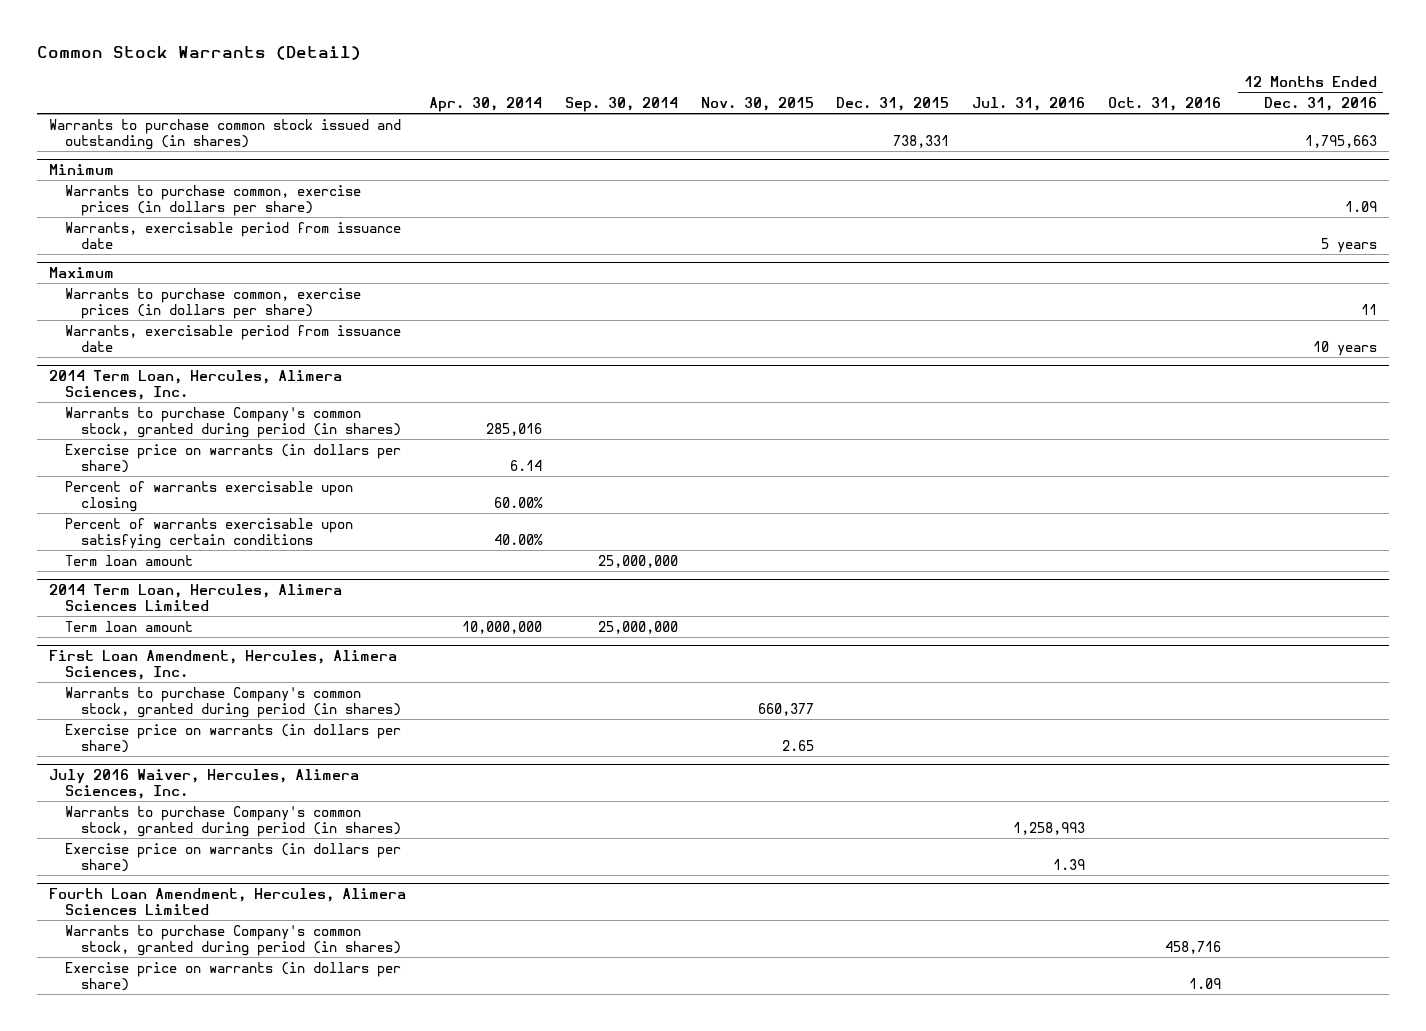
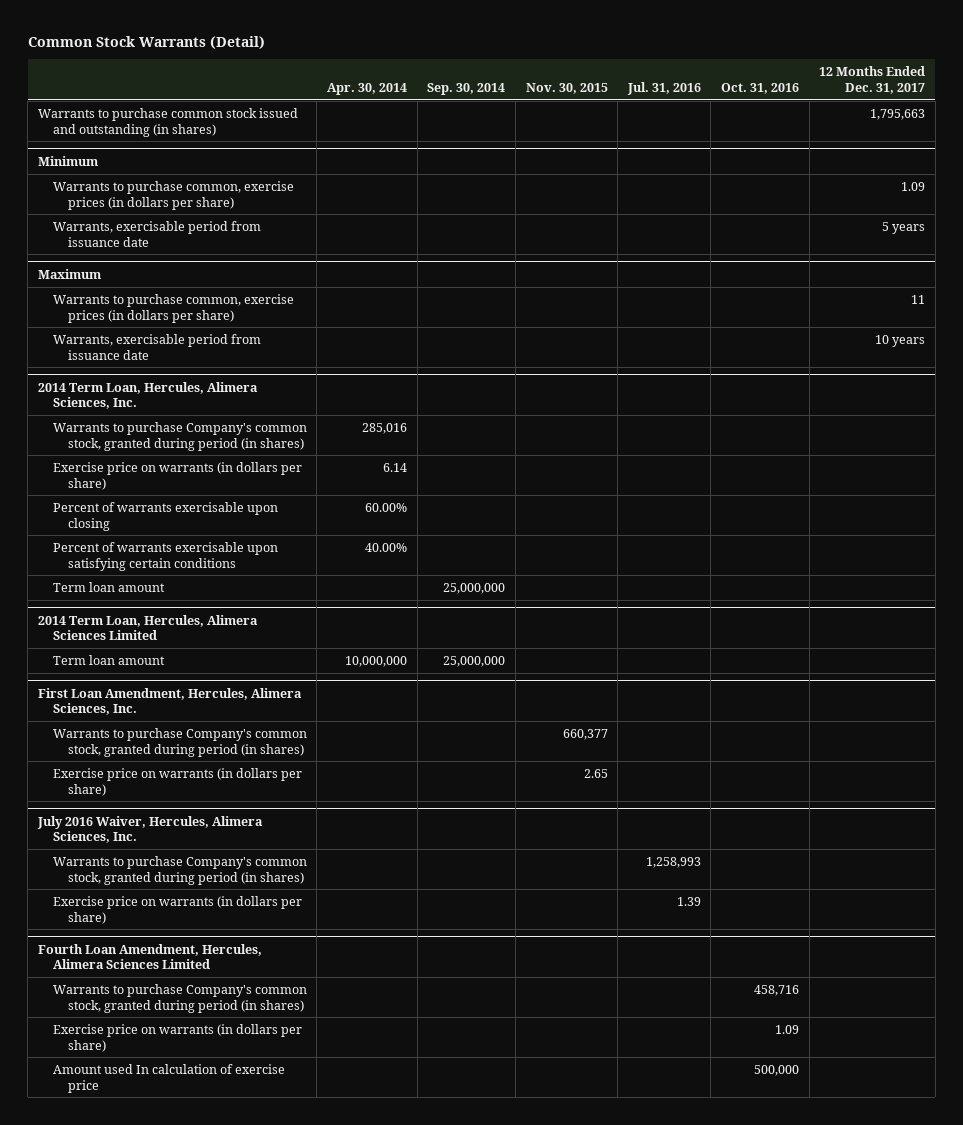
- | Apr. 30, 2014 | Sep. 30, 2014 | Nov. 30, 2015 | Dec. 31, 2015 | Jul. 31, 2016 | Oct. 31, 2016 | 12 Months Ended Dec. 31, 2016
+ | Apr. 30, 2014 | Sep. 30, 2014 | Nov. 30, 2015 | Jul. 31, 2016 | Oct. 31, 2016 | 12 Months Ended Dec. 31, 2017
@ Fourth Loan Amendment, Hercules, Alimera Sciences Limited
+ Amount used In calculation of exercise price | | | | | 500,000 |

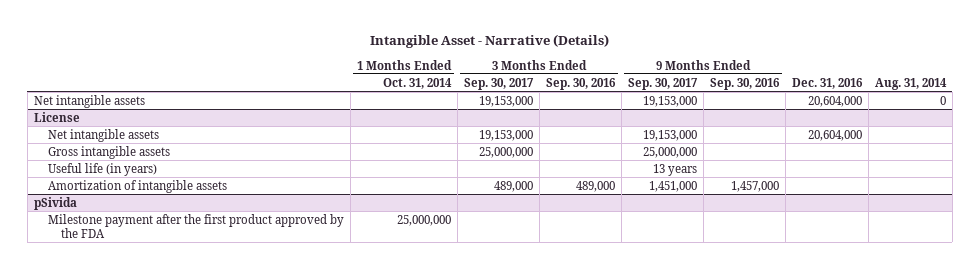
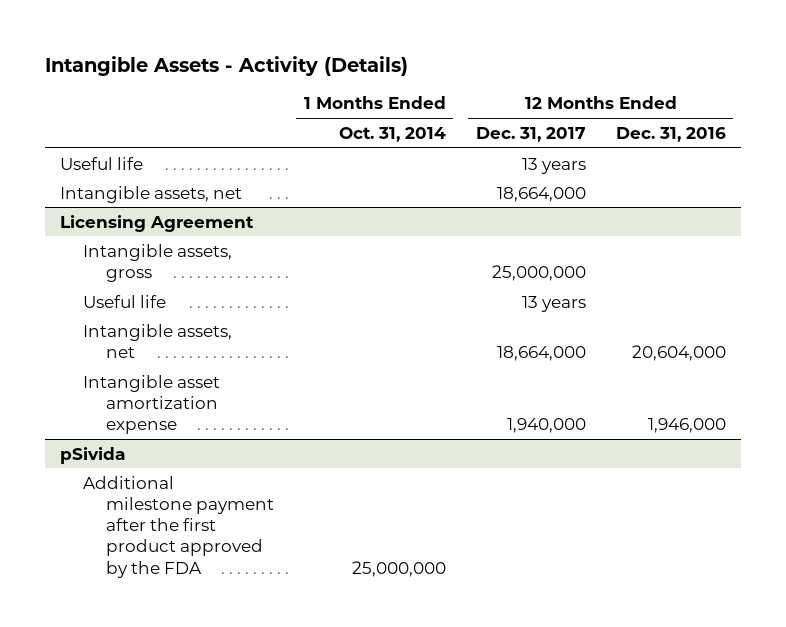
- Intangible Asset - Narrative (Details)
+ Intangible Assets - Activity (Details)
- | 1 Months Ended Oct. 31, 2014 | 3 Months Ended Sep. 30, 2017 | 3 Months Ended Sep. 30, 2016 | 9 Months Ended Sep. 30, 2017 | 9 Months Ended Sep. 30, 2016 | Dec. 31, 2016 | Aug. 31, 2014
+ | 1 Months Ended Oct. 31, 2014 | 12 Months Ended Dec. 31, 2017 | 12 Months Ended Dec. 31, 2016
- Net intangible assets | | 19,153,000 | | 19,153,000 | | 20,604,000 | 0
- License
- Net intangible assets | | 19,153,000 | | 19,153,000 | | 20,604,000 |
- Gross intangible assets | | 25,000,000 | | 25,000,000 | | |
- Useful life (in years) | | | | 13 years | | |
- Amortization of intangible assets | | 489,000 | 489,000 | 1,451,000 | 1,457,000 | |
+ Useful life | | 13 years |
+ Intangible assets, net | | 18,664,000 |
+ Licensing Agreement
+ Intangible assets, gross | | 25,000,000 |
+ Useful life | | 13 years |
+ Intangible assets, net | | 18,664,000 | 20,604,000
+ Intangible asset amortization expense | | 1,940,000 | 1,946,000
@ pSivida
- Milestone payment after the first product approved by the FDA | 25,000,000 | | | | | |
+ Additional milestone payment after the first product approved by the FDA | 25,000,000 | |

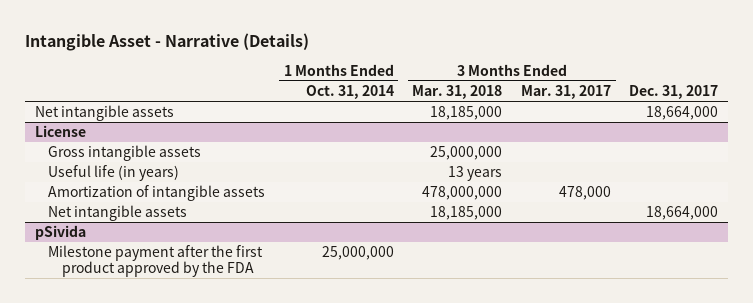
- Intangible Assets - Activity (Details)
+ Intangible Asset - Narrative (Details)
- | 1 Months Ended Oct. 31, 2014 | 12 Months Ended Dec. 31, 2017 | 12 Months Ended Dec. 31, 2016
+ | 1 Months Ended Oct. 31, 2014 | 3 Months Ended Mar. 31, 2018 | 3 Months Ended Mar. 31, 2017 | Dec. 31, 2017
- Useful life | | 13 years |
- Intangible assets, net | | 18,664,000 |
- Licensing Agreement
- Intangible assets, gross | | 25,000,000 |
- Useful life | | 13 years |
- Intangible assets, net | | 18,664,000 | 20,604,000
- Intangible asset amortization expense | | 1,940,000 | 1,946,000
+ Net intangible assets | | 18,185,000 | | 18,664,000
+ License
+ Gross intangible assets | | 25,000,000 | |
+ Useful life (in years) | | 13 years | |
+ Amortization of intangible assets | | 478,000,000 | 478,000 |
+ Net intangible assets | | 18,185,000 | | 18,664,000
@ pSivida
- Additional milestone payment after the first product approved by the FDA | 25,000,000 | |
+ Milestone payment after the first product approved by the FDA | 25,000,000 | | |

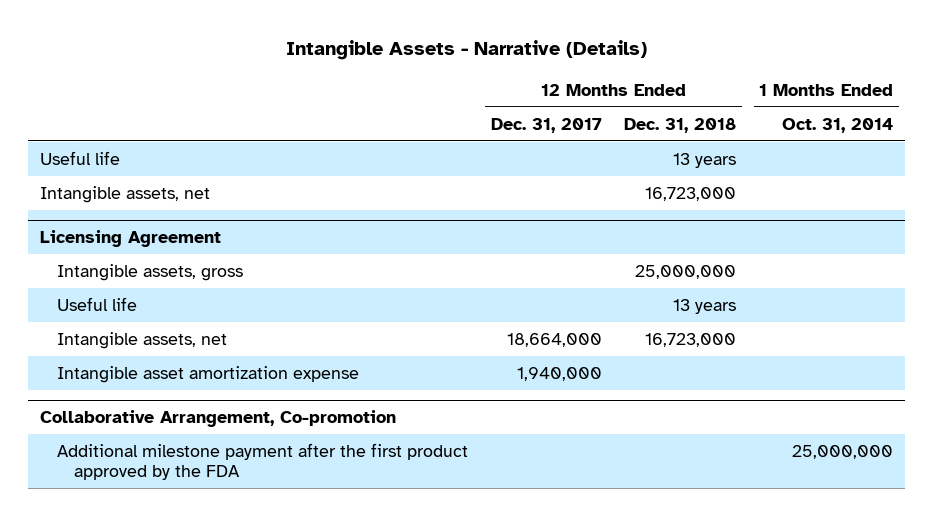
- Intangible Asset - Narrative (Details)
+ Intangible Assets - Narrative (Details)
- | 1 Months Ended Oct. 31, 2014 | 3 Months Ended Mar. 31, 2018 | 3 Months Ended Mar. 31, 2017 | Dec. 31, 2017
+ | 12 Months Ended Dec. 31, 2017 | 12 Months Ended Dec. 31, 2018 | 1 Months Ended Oct. 31, 2014
- Net intangible assets | | 18,185,000 | | 18,664,000
- License
- Gross intangible assets | | 25,000,000 | |
- Useful life (in years) | | 13 years | |
- Amortization of intangible assets | | 478,000,000 | 478,000 |
- Net intangible assets | | 18,185,000 | | 18,664,000
- pSivida
- Milestone payment after the first product approved by the FDA | 25,000,000 | | |
+ Useful life | | 13 years |
+ Intangible assets, net | | 16,723,000 |
+ Licensing Agreement
+ Intangible assets, gross | | 25,000,000 |
+ Useful life | | 13 years |
+ Intangible assets, net | 18,664,000 | 16,723,000 |
+ Intangible asset amortization expense | 1,940,000 | |
+ Collaborative Arrangement, Co-promotion
+ Additional milestone payment after the first product approved by the FDA | | | 25,000,000

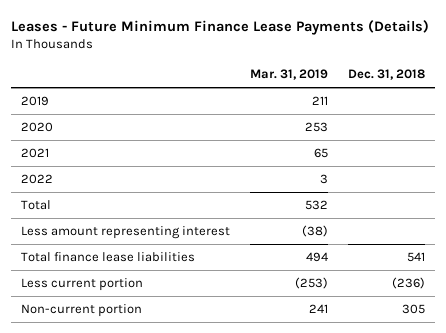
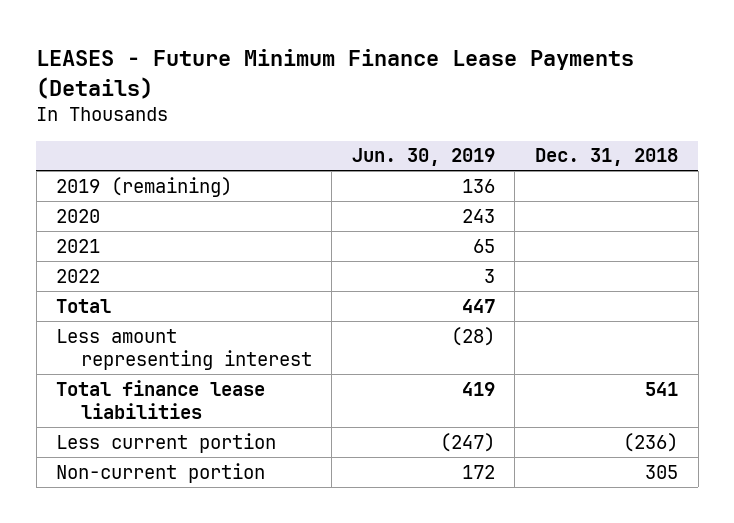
- Leases - Future Minimum Finance Lease Payments (Details)
+ LEASES - Future Minimum Finance Lease Payments (Details)
- | Mar. 31, 2019 | Dec. 31, 2018
+ | Jun. 30, 2019 | Dec. 31, 2018
- 2019 | 211 |
+ 2019 (remaining) | 136 |

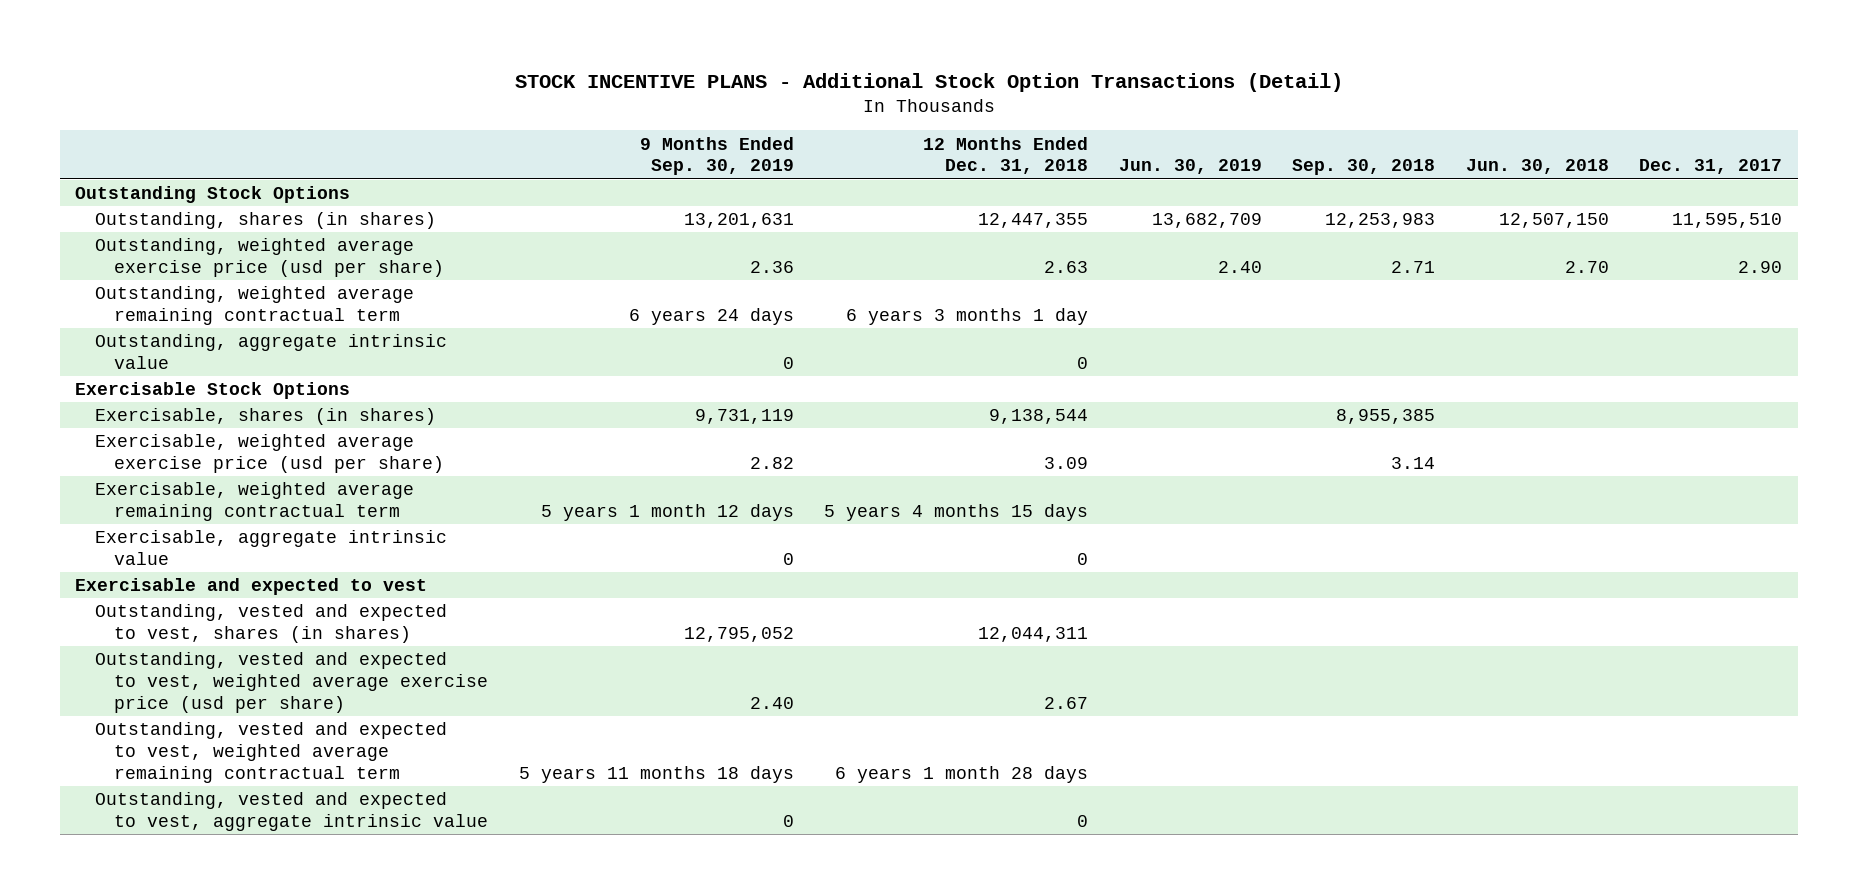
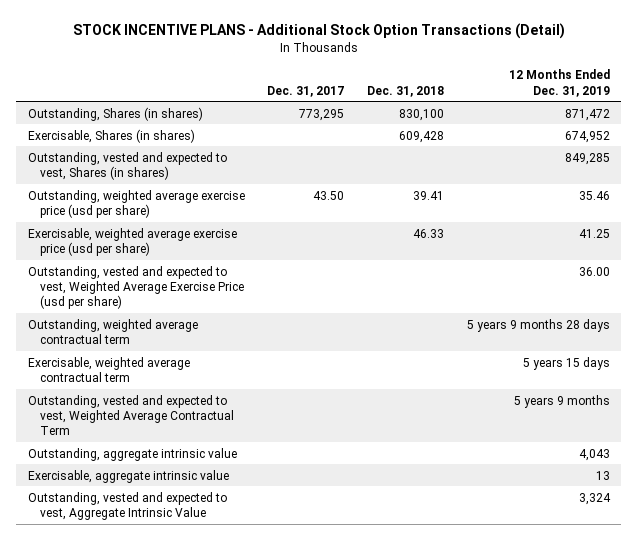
- | 9 Months Ended Sep. 30, 2019 | 12 Months Ended Dec. 31, 2018 | Jun. 30, 2019 | Sep. 30, 2018 | Jun. 30, 2018 | Dec. 31, 2017
+ | Dec. 31, 2017 | Dec. 31, 2018 | 12 Months Ended Dec. 31, 2019
- Outstanding Stock Options
- Outstanding, shares (in shares) | 13,201,631 | 12,447,355 | 13,682,709 | 12,253,983 | 12,507,150 | 11,595,510
- Outstanding, weighted average exercise price (usd per share) | 2.36 | 2.63 | 2.40 | 2.71 | 2.70 | 2.90
- Outstanding, weighted average remaining contractual term | 6 years 24 days | 6 years 3 months 1 day | | | |
- Exercisable Stock Options
- Exercisable, shares (in shares) | 9,731,119 | 9,138,544 | | 8,955,385 | |
+ Outstanding, Shares (in shares) | 773,295 | 830,100 | 871,472
+ Exercisable, Shares (in shares) | | 609,428 | 674,952
+ Outstanding, vested and expected to vest, Shares (in shares) | | | 849,285
+ Outstanding, weighted average exercise price (usd per share) | 43.50 | 39.41 | 35.46
- Exercisable, weighted average remaining contractual term | 5 years 1 month 12 days | 5 years 4 months 15 days | | | |
+ Outstanding, vested and expected to vest, Weighted Average Exercise Price (usd per share) | | | 36.00
+ Outstanding, weighted average contractual term | | | 5 years 9 months 28 days
+ Exercisable, weighted average contractual term | | | 5 years 15 days
+ Outstanding, vested and expected to vest, Weighted Average Contractual Term | | | 5 years 9 months
moved down: Outstanding, aggregate intrinsic value | | | 4,043
- Exercisable and expected to vest
- Outstanding, vested and expected to vest, shares (in shares) | 12,795,052 | 12,044,311 | | | |
- Outstanding, vested and expected to vest, weighted average exercise price (usd per share) | 2.40 | 2.67 | | | |
- Outstanding, vested and expected to vest, weighted average remaining contractual term | 5 years 11 months 18 days | 6 years 1 month 28 days | | | |
- Outstanding, vested and expected to vest, aggregate intrinsic value | 0 | 0 | | | |
+ Outstanding, vested and expected to vest, Aggregate Intrinsic Value | | | 3,324

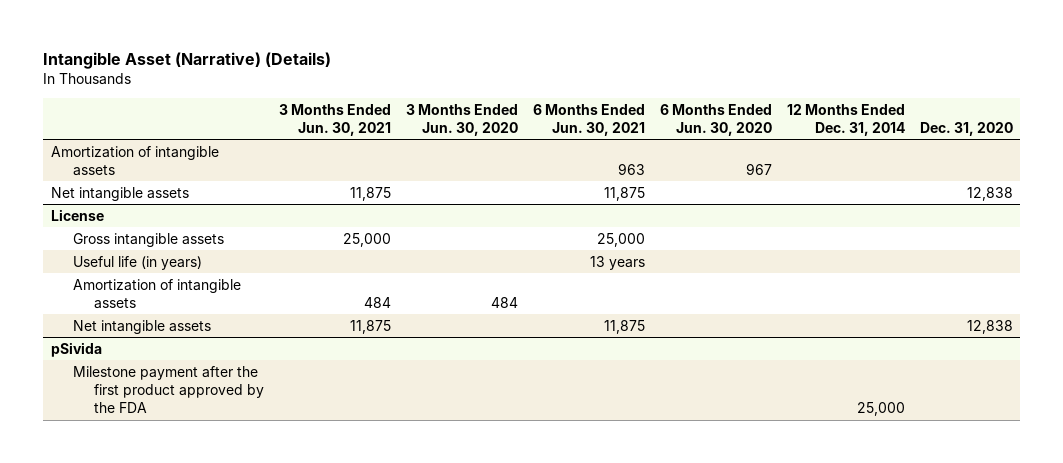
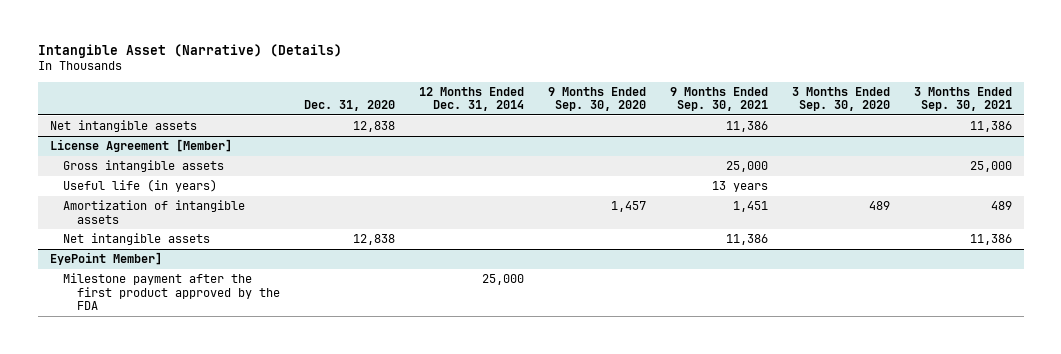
- | 3 Months Ended Jun. 30, 2021 | 3 Months Ended Jun. 30, 2020 | 6 Months Ended Jun. 30, 2021 | 6 Months Ended Jun. 30, 2020 | 12 Months Ended Dec. 31, 2014 | Dec. 31, 2020
+ | Dec. 31, 2020 | 12 Months Ended Dec. 31, 2014 | 9 Months Ended Sep. 30, 2020 | 9 Months Ended Sep. 30, 2021 | 3 Months Ended Sep. 30, 2020 | 3 Months Ended Sep. 30, 2021
- Amortization of intangible assets | | | 963 | 967 | |
- License
+ License Agreement [Member]
- pSivida
+ EyePoint Member]

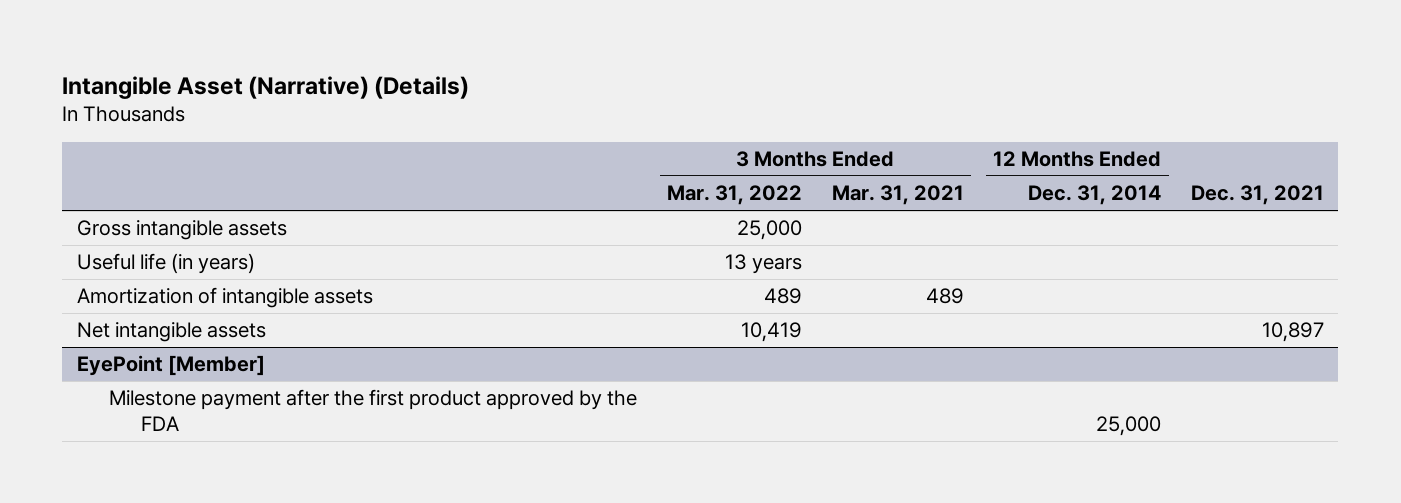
- | Dec. 31, 2020 | 12 Months Ended Dec. 31, 2014 | 9 Months Ended Sep. 30, 2020 | 9 Months Ended Sep. 30, 2021 | 3 Months Ended Sep. 30, 2020 | 3 Months Ended Sep. 30, 2021
+ | 3 Months Ended Mar. 31, 2022 | 3 Months Ended Mar. 31, 2021 | 12 Months Ended Dec. 31, 2014 | Dec. 31, 2021
+ Gross intangible assets | 25,000 | | |
+ Useful life (in years) | 13 years | | |
+ Amortization of intangible assets | 489 | 489 | |
- License Agreement [Member]
- Gross intangible assets | | | | 25,000 | | 25,000
- Useful life (in years) | | | | 13 years | |
- Amortization of intangible assets | | | 1,457 | 1,451 | 489 | 489
- Net intangible assets | 12,838 | | | 11,386 | | 11,386
- EyePoint Member]
+ EyePoint [Member]

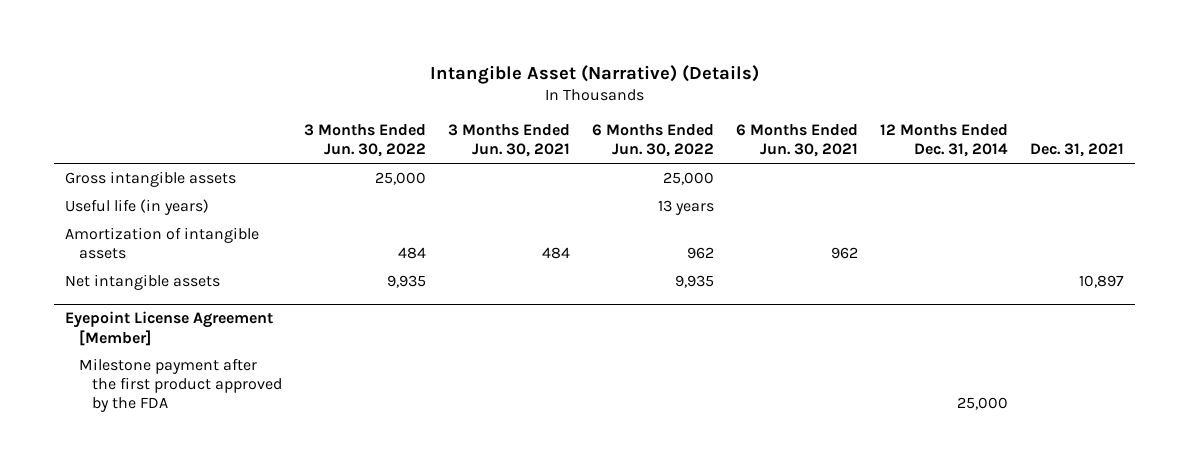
- | 3 Months Ended Mar. 31, 2022 | 3 Months Ended Mar. 31, 2021 | 12 Months Ended Dec. 31, 2014 | Dec. 31, 2021
+ | 3 Months Ended Jun. 30, 2022 | 3 Months Ended Jun. 30, 2021 | 6 Months Ended Jun. 30, 2022 | 6 Months Ended Jun. 30, 2021 | 12 Months Ended Dec. 31, 2014 | Dec. 31, 2021
- EyePoint [Member]
+ Eyepoint License Agreement [Member]

